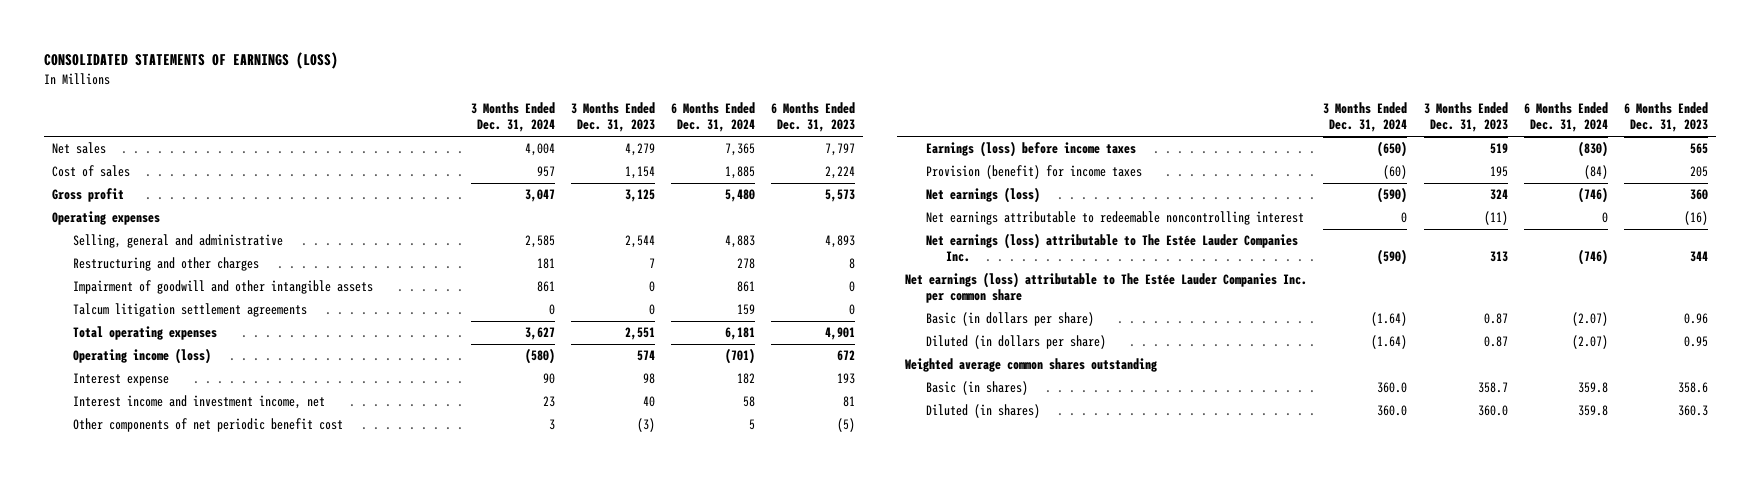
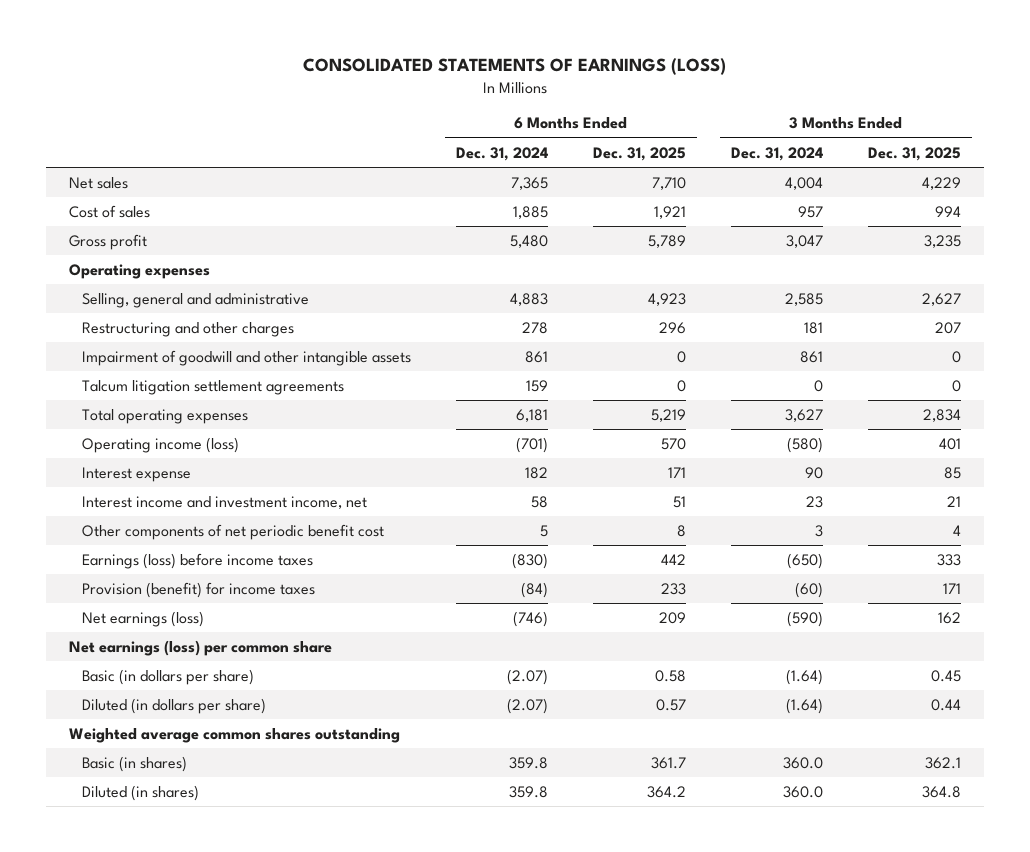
- | 3 Months Ended Dec. 31, 2024 | 3 Months Ended Dec. 31, 2023 | 6 Months Ended Dec. 31, 2024 | 6 Months Ended Dec. 31, 2023
+ | 6 Months Ended Dec. 31, 2024 | 6 Months Ended Dec. 31, 2025 | 3 Months Ended Dec. 31, 2024 | 3 Months Ended Dec. 31, 2025
- Net earnings attributable to redeemable noncontrolling interest | 0 | (11) | 0 | (16)
- Net earnings (loss) attributable to The Estée Lauder Companies Inc. | (590) | 313 | (746) | 344
- Net earnings (loss) attributable to The Estée Lauder Companies Inc. per common share
+ Net earnings (loss) per common share

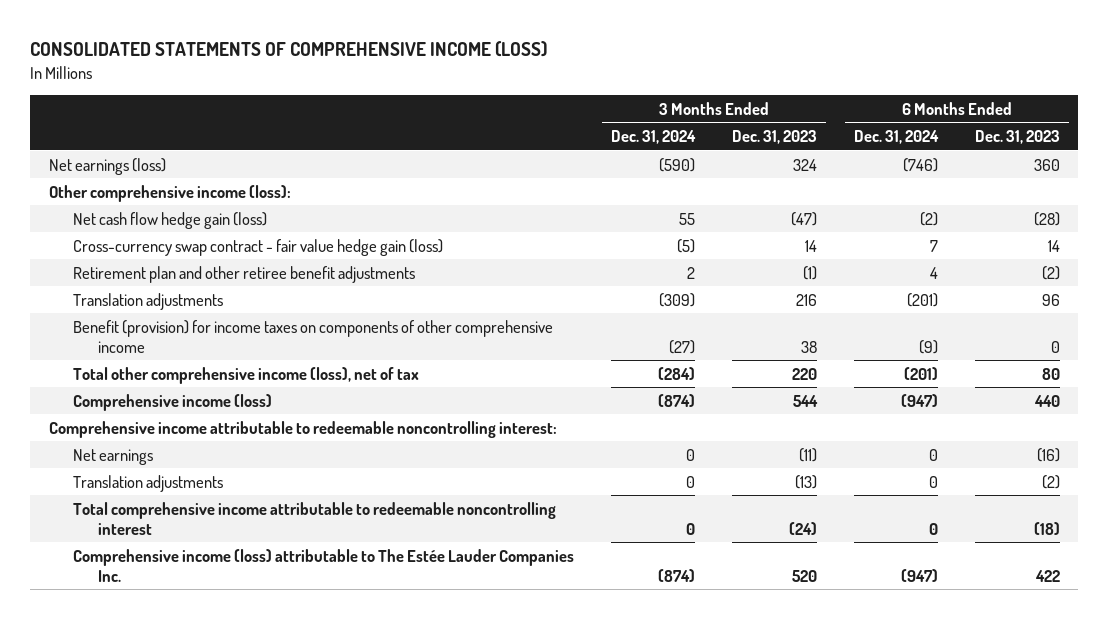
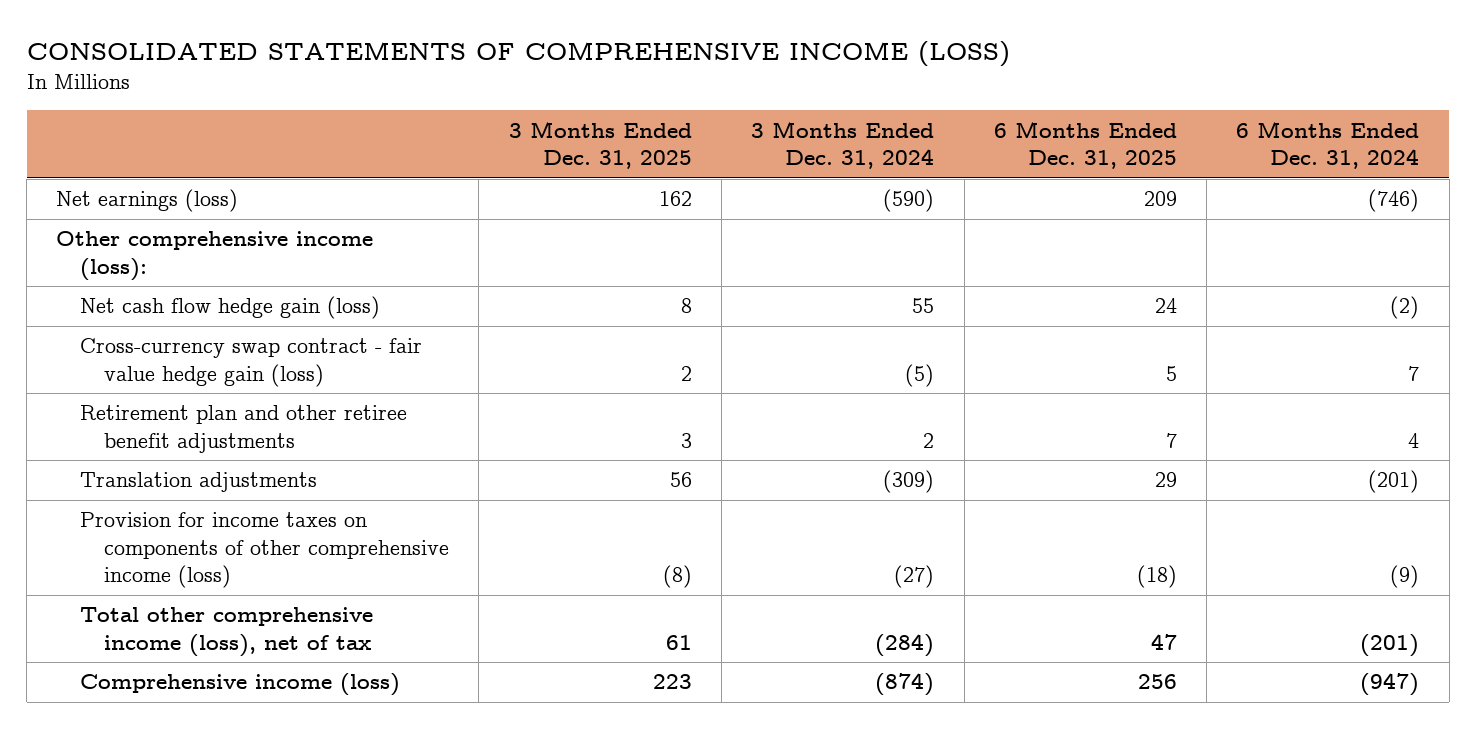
- | 3 Months Ended Dec. 31, 2024 | 3 Months Ended Dec. 31, 2023 | 6 Months Ended Dec. 31, 2024 | 6 Months Ended Dec. 31, 2023
+ | 3 Months Ended Dec. 31, 2025 | 3 Months Ended Dec. 31, 2024 | 6 Months Ended Dec. 31, 2025 | 6 Months Ended Dec. 31, 2024
- Benefit (provision) for income taxes on components of other comprehensive income | (27) | 38 | (9) | 0
+ Provision for income taxes on components of other comprehensive income (loss) | (8) | (27) | (18) | (9)
- Comprehensive income attributable to redeemable noncontrolling interest:
- Net earnings | 0 | (11) | 0 | (16)
- Translation adjustments | 0 | (13) | 0 | (2)
- Total comprehensive income attributable to redeemable noncontrolling interest | 0 | (24) | 0 | (18)
- Comprehensive income (loss) attributable to The Estée Lauder Companies Inc. | (874) | 520 | (947) | 422

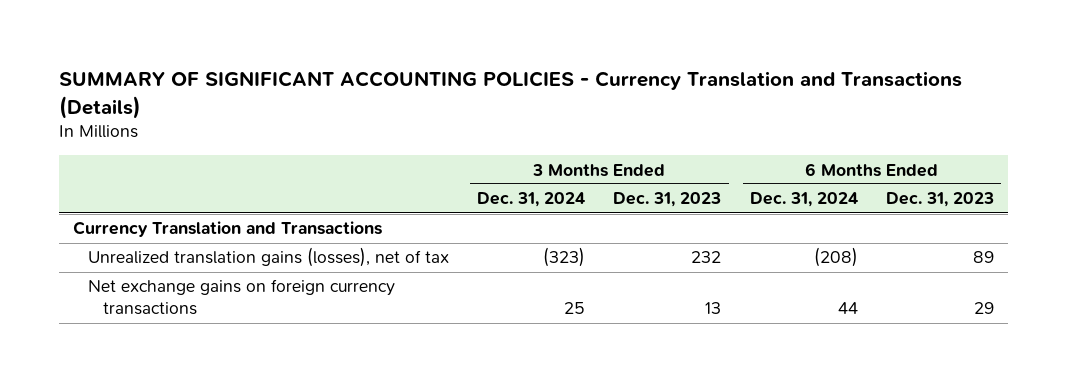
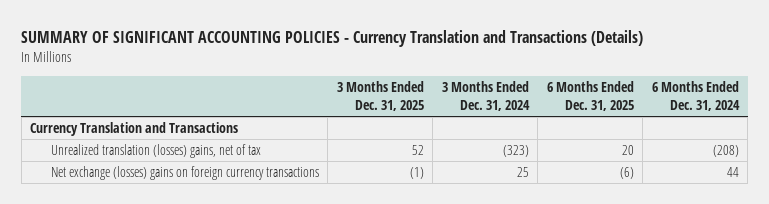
- | 3 Months Ended Dec. 31, 2024 | 3 Months Ended Dec. 31, 2023 | 6 Months Ended Dec. 31, 2024 | 6 Months Ended Dec. 31, 2023
+ | 3 Months Ended Dec. 31, 2025 | 3 Months Ended Dec. 31, 2024 | 6 Months Ended Dec. 31, 2025 | 6 Months Ended Dec. 31, 2024
- Unrealized translation gains (losses), net of tax | (323) | 232 | (208) | 89
- Net exchange gains on foreign currency transactions | 25 | 13 | 44 | 29
+ Unrealized translation (losses) gains, net of tax | 52 | (323) | 20 | (208)
+ Net exchange (losses) gains on foreign currency transactions | (1) | 25 | (6) | 44

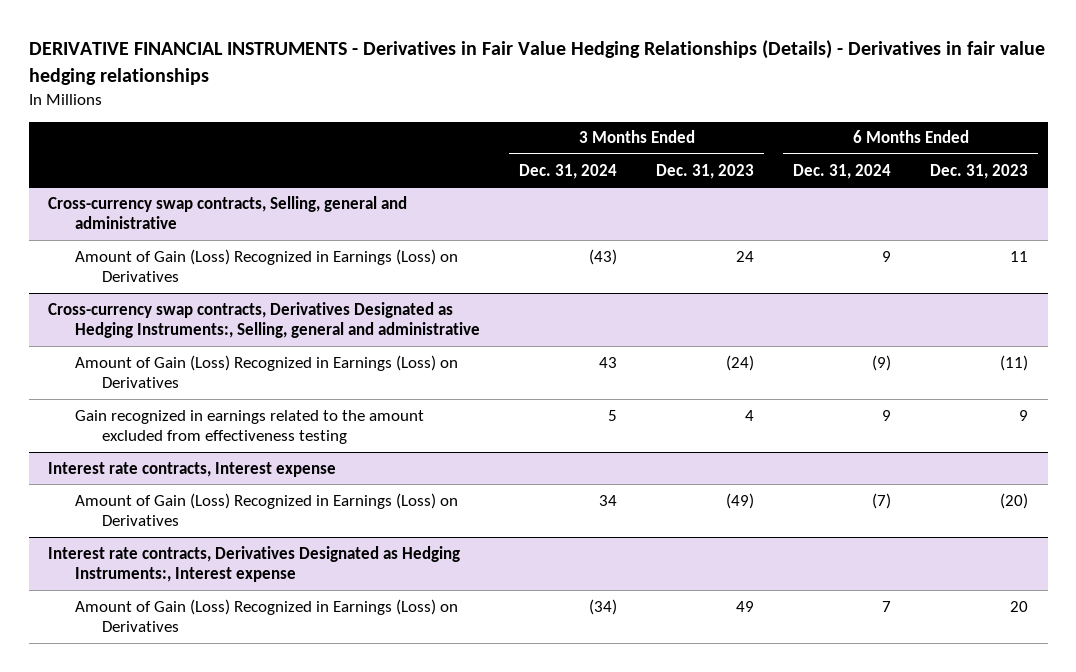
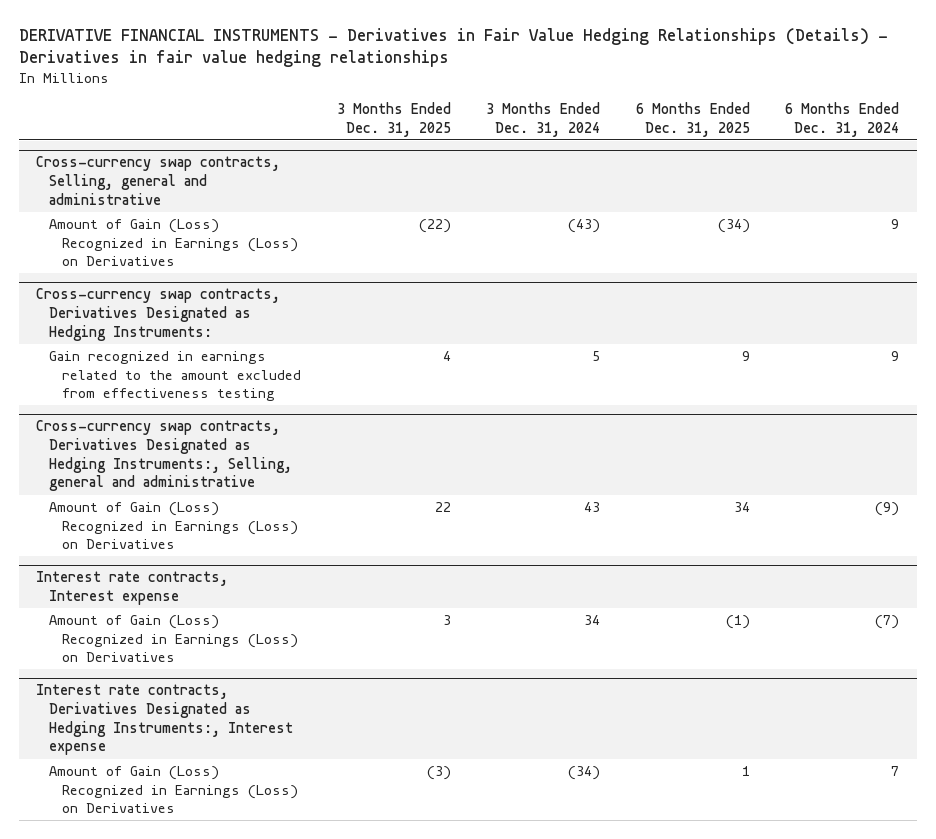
- | 3 Months Ended Dec. 31, 2024 | 3 Months Ended Dec. 31, 2023 | 6 Months Ended Dec. 31, 2024 | 6 Months Ended Dec. 31, 2023
+ | 3 Months Ended Dec. 31, 2025 | 3 Months Ended Dec. 31, 2024 | 6 Months Ended Dec. 31, 2025 | 6 Months Ended Dec. 31, 2024
+ Cross-currency swap contracts, Derivatives Designated as Hedging Instruments:
+ Gain recognized in earnings related to the amount excluded from effectiveness testing | 4 | 5 | 9 | 9
@ Cross-currency swap contracts, Derivatives Designated as Hedging Instruments:, Selling, general and administrative
- Gain recognized in earnings related to the amount excluded from effectiveness testing | 5 | 4 | 9 | 9

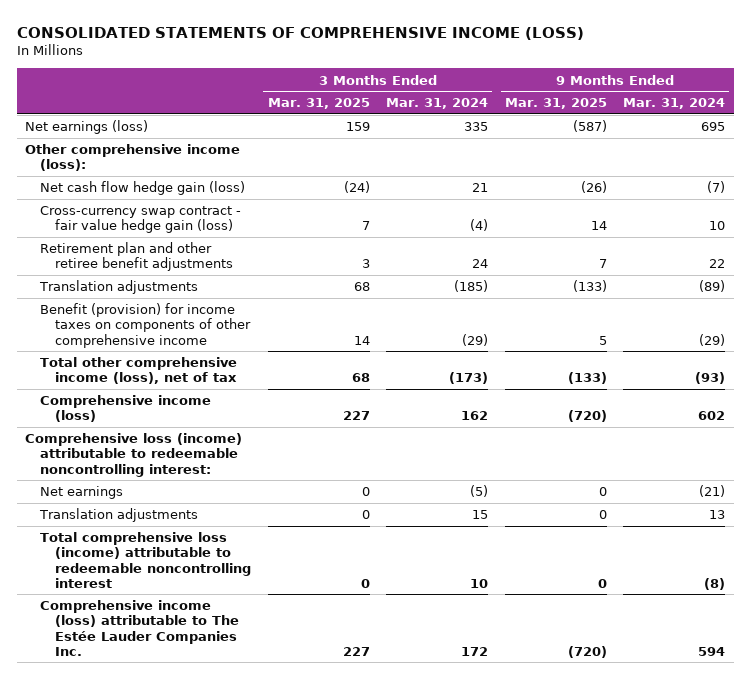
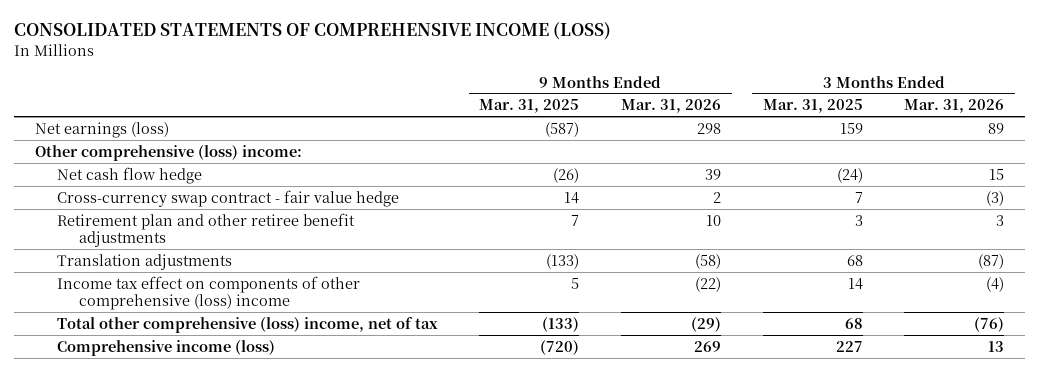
- | 3 Months Ended Mar. 31, 2025 | 3 Months Ended Mar. 31, 2024 | 9 Months Ended Mar. 31, 2025 | 9 Months Ended Mar. 31, 2024
+ | 9 Months Ended Mar. 31, 2025 | 9 Months Ended Mar. 31, 2026 | 3 Months Ended Mar. 31, 2025 | 3 Months Ended Mar. 31, 2026
- Other comprehensive income (loss):
- Net cash flow hedge gain (loss) | (24) | 21 | (26) | (7)
- Cross-currency swap contract - fair value hedge gain (loss) | 7 | (4) | 14 | 10
+ Other comprehensive (loss) income:
+ Net cash flow hedge | (26) | 39 | (24) | 15
+ Cross-currency swap contract - fair value hedge | 14 | 2 | 7 | (3)
- Benefit (provision) for income taxes on components of other comprehensive income | 14 | (29) | 5 | (29)
- Total other comprehensive income (loss), net of tax | 68 | (173) | (133) | (93)
+ Income tax effect on components of other comprehensive (loss) income | 5 | (22) | 14 | (4)
+ Total other comprehensive (loss) income, net of tax | (133) | (29) | 68 | (76)
- Comprehensive loss (income) attributable to redeemable noncontrolling interest:
- Net earnings | 0 | (5) | 0 | (21)
- Translation adjustments | 0 | 15 | 0 | 13
- Total comprehensive loss (income) attributable to redeemable noncontrolling interest | 0 | 10 | 0 | (8)
- Comprehensive income (loss) attributable to The Estée Lauder Companies Inc. | 227 | 172 | (720) | 594

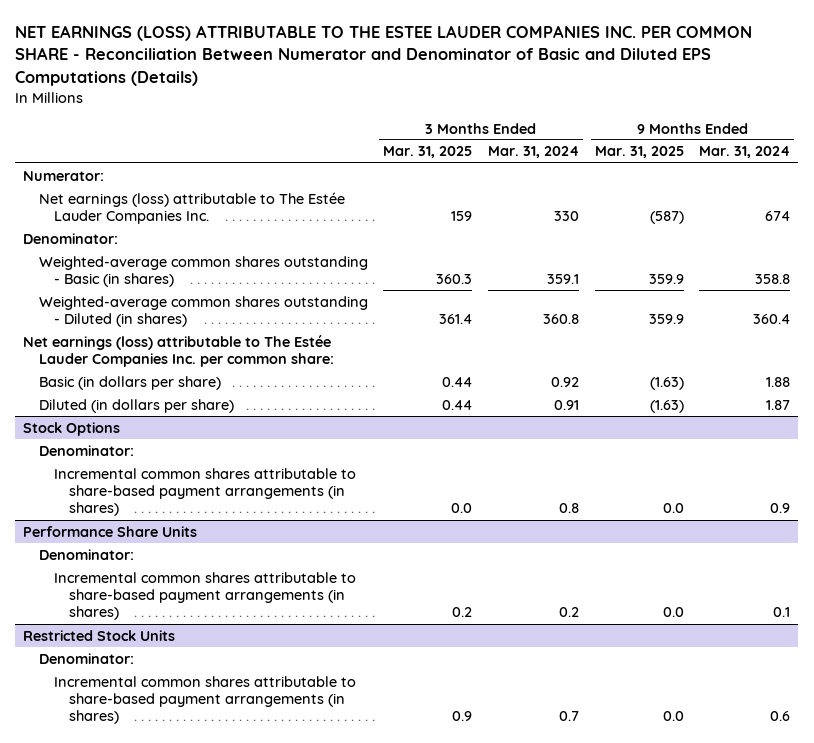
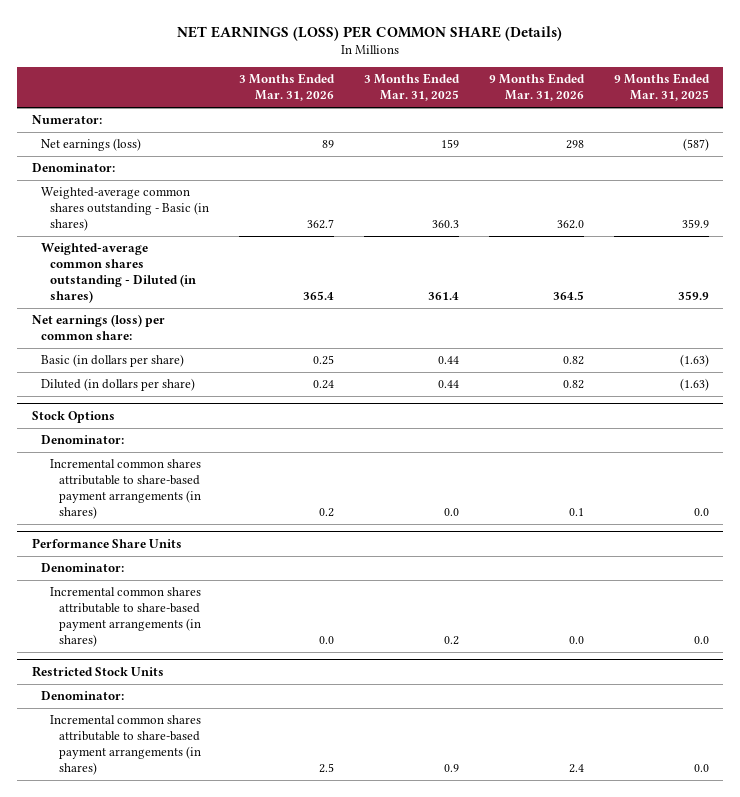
- NET EARNINGS (LOSS) ATTRIBUTABLE TO THE ESTEE LAUDER COMPANIES INC. PER COMMON SHARE - Reconciliation Between Numerator and Denominator of Basic and Diluted EPS Computations (Details)
+ NET EARNINGS (LOSS) PER COMMON SHARE (Details)
- | 3 Months Ended Mar. 31, 2025 | 3 Months Ended Mar. 31, 2024 | 9 Months Ended Mar. 31, 2025 | 9 Months Ended Mar. 31, 2024
+ | 3 Months Ended Mar. 31, 2026 | 3 Months Ended Mar. 31, 2025 | 9 Months Ended Mar. 31, 2026 | 9 Months Ended Mar. 31, 2025
- Net earnings (loss) attributable to The Estée Lauder Companies Inc. | 159 | 330 | (587) | 674
+ Net earnings (loss) | 89 | 159 | 298 | (587)
- Net earnings (loss) attributable to The Estée Lauder Companies Inc. per common share:
+ Net earnings (loss) per common share:

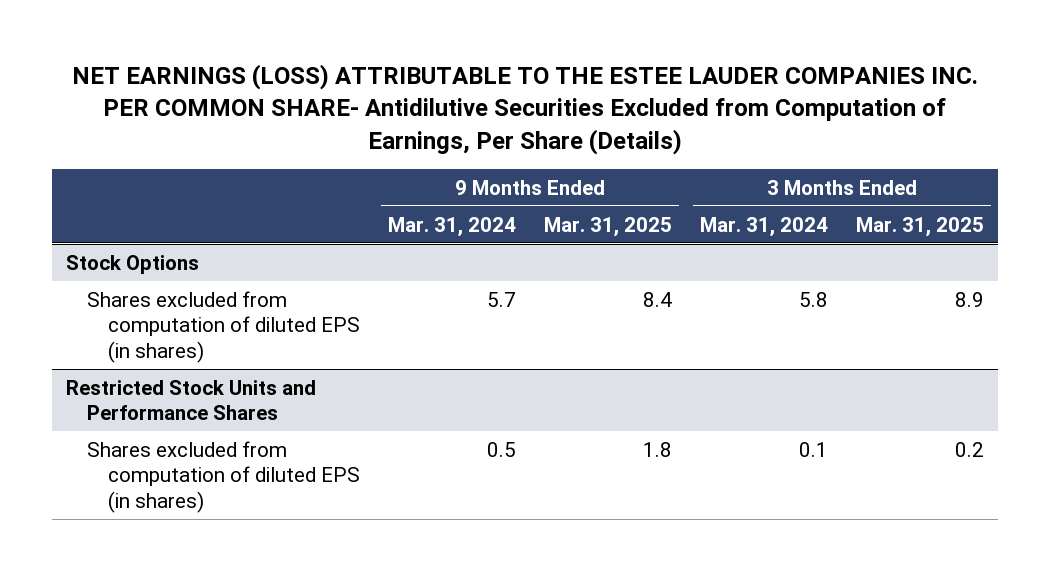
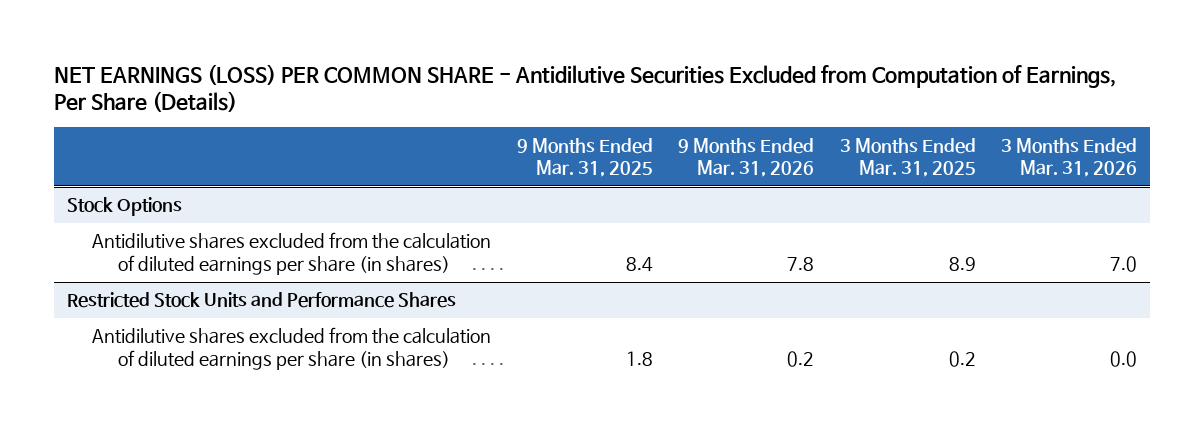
- NET EARNINGS (LOSS) ATTRIBUTABLE TO THE ESTEE LAUDER COMPANIES INC. PER COMMON SHARE- Antidilutive Securities Excluded from Computation of Earnings, Per Share (Details)
+ NET EARNINGS (LOSS) PER COMMON SHARE - Antidilutive Securities Excluded from Computation of Earnings, Per Share (Details)
- | 9 Months Ended Mar. 31, 2024 | 9 Months Ended Mar. 31, 2025 | 3 Months Ended Mar. 31, 2024 | 3 Months Ended Mar. 31, 2025
+ | 9 Months Ended Mar. 31, 2025 | 9 Months Ended Mar. 31, 2026 | 3 Months Ended Mar. 31, 2025 | 3 Months Ended Mar. 31, 2026
@ Stock Options
- Shares excluded from computation of diluted EPS (in shares) | 5.7 | 8.4 | 5.8 | 8.9
+ Antidilutive shares excluded from the calculation of diluted earnings per share (in shares) | 8.4 | 7.8 | 8.9 | 7.0
@ Restricted Stock Units and Performance Shares
- Shares excluded from computation of diluted EPS (in shares) | 0.5 | 1.8 | 0.1 | 0.2
+ Antidilutive shares excluded from the calculation of diluted earnings per share (in shares) | 1.8 | 0.2 | 0.2 | 0.0

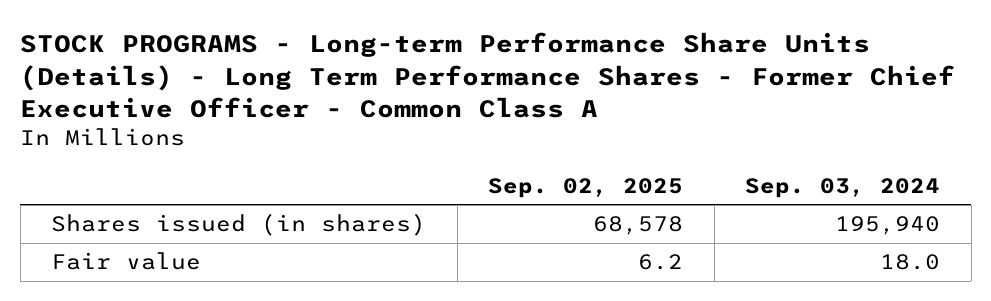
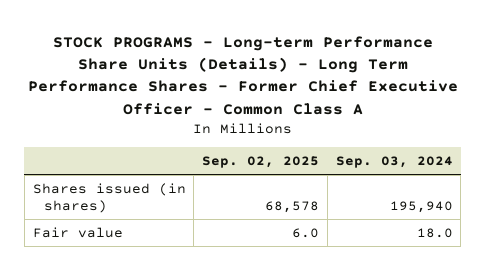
- Fair value | 6.2 | 18.0
+ Fair value | 6.0 | 18.0

